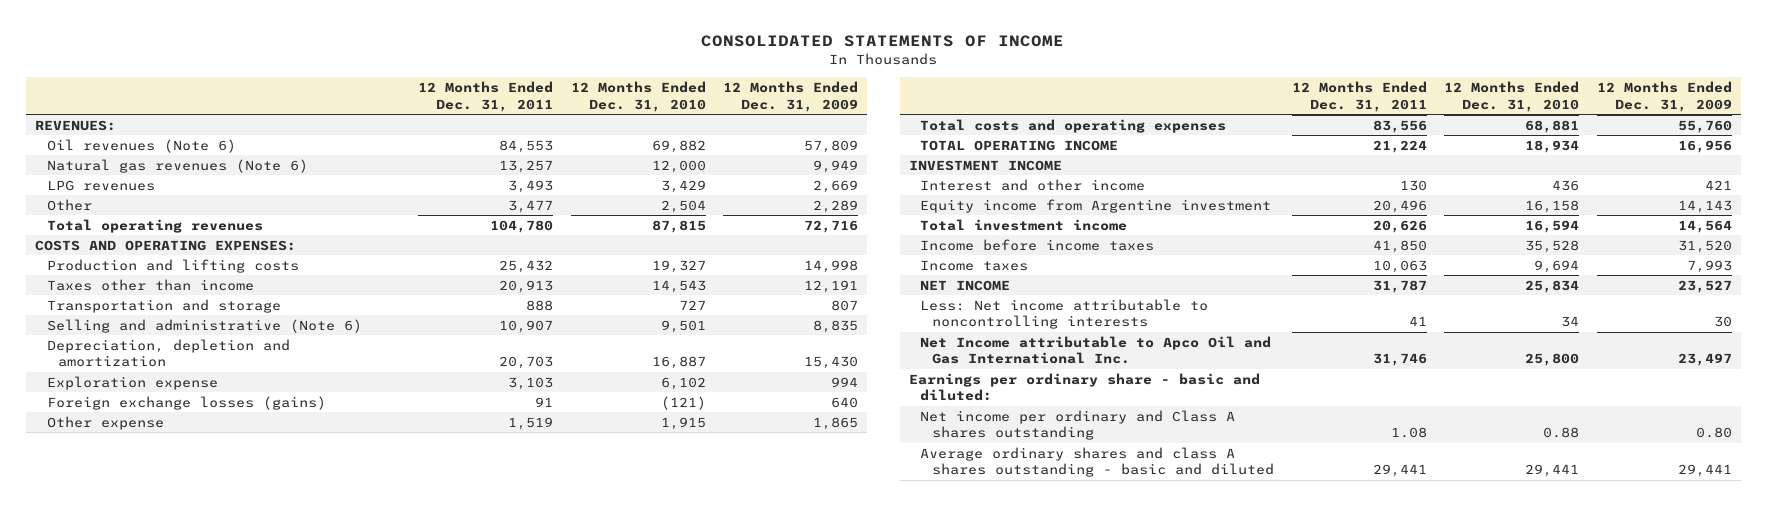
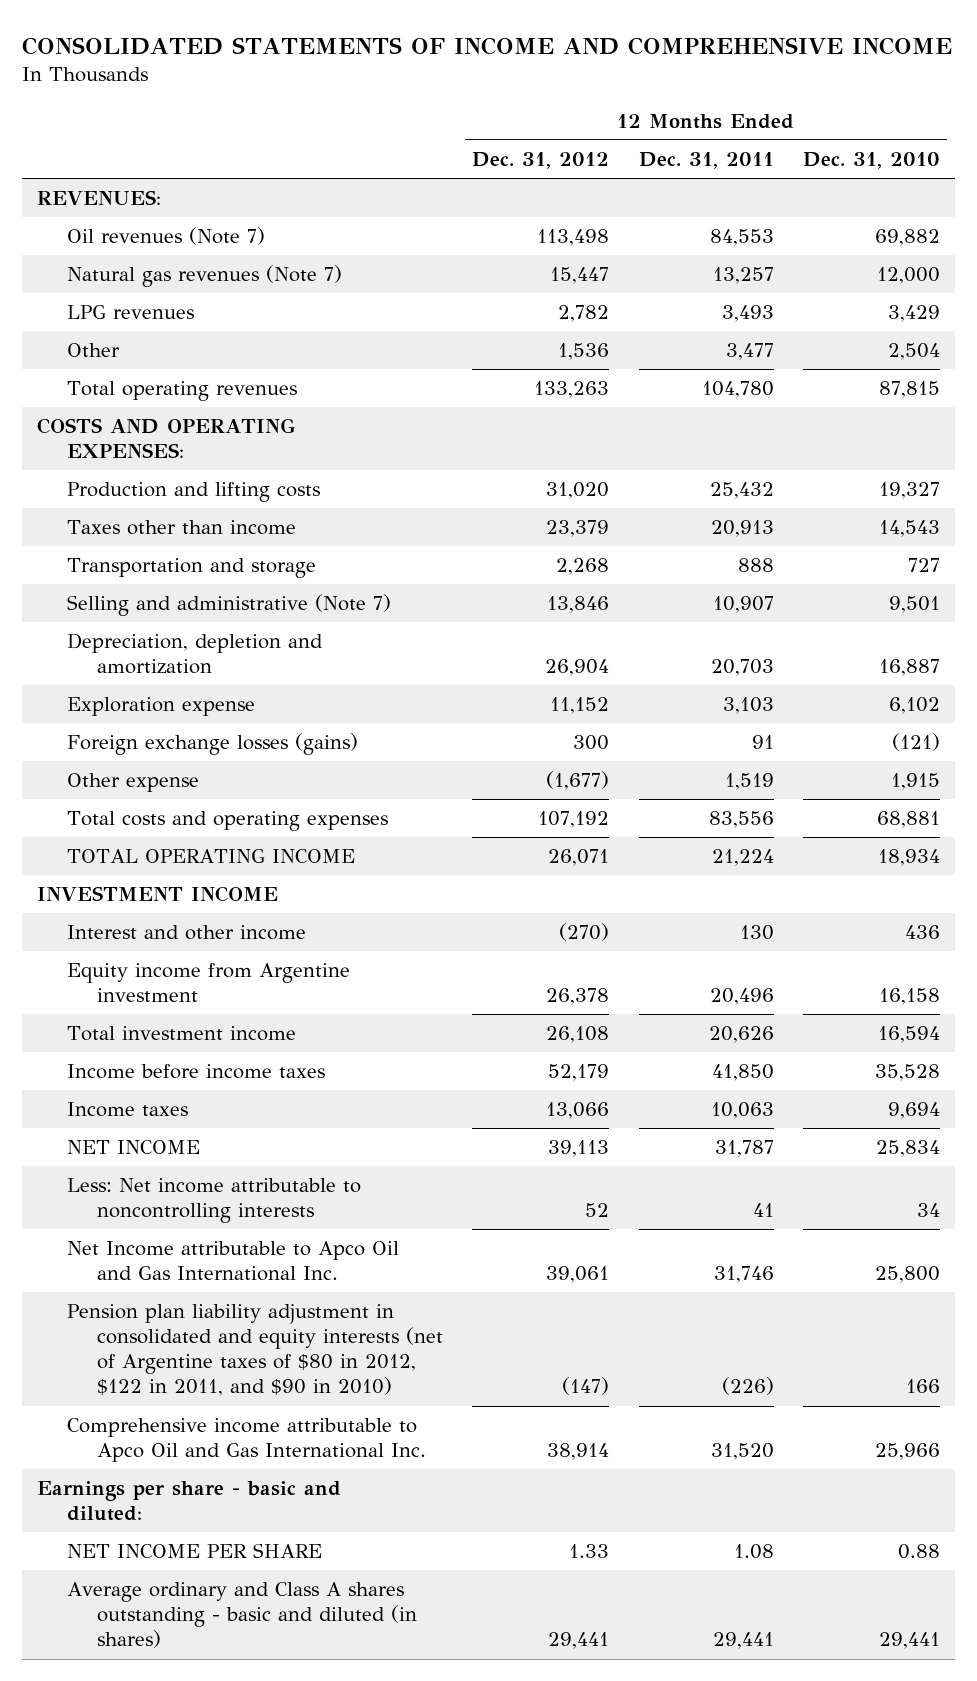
- CONSOLIDATED STATEMENTS OF INCOME
+ CONSOLIDATED STATEMENTS OF INCOME AND COMPREHENSIVE INCOME
- | 12 Months Ended Dec. 31, 2011 | 12 Months Ended Dec. 31, 2010 | 12 Months Ended Dec. 31, 2009
+ | 12 Months Ended Dec. 31, 2012 | 12 Months Ended Dec. 31, 2011 | 12 Months Ended Dec. 31, 2010
- Oil revenues (Note 6) | 84,553 | 69,882 | 57,809
- Natural gas revenues (Note 6) | 13,257 | 12,000 | 9,949
+ Oil revenues (Note 7) | 113,498 | 84,553 | 69,882
+ Natural gas revenues (Note 7) | 15,447 | 13,257 | 12,000
- Selling and administrative (Note 6) | 10,907 | 9,501 | 8,835
+ Selling and administrative (Note 7) | 13,846 | 10,907 | 9,501
- Earnings per ordinary share - basic and diluted:
- Net income per ordinary and Class A shares outstanding | 1.08 | 0.88 | 0.80
- Average ordinary shares and class A shares outstanding - basic and diluted | 29,441 | 29,441 | 29,441
+ Pension plan liability adjustment in consolidated and equity interests (net of Argentine taxes of $80 in 2012, $122 in 2011, and $90 in 2010) | (147) | (226) | 166
+ Comprehensive income attributable to Apco Oil and Gas International Inc. | 38,914 | 31,520 | 25,966
+ Earnings per share - basic and diluted:
+ NET INCOME PER SHARE | 1.33 | 1.08 | 0.88
+ Average ordinary and Class A shares outstanding - basic and diluted (in shares) | 29,441 | 29,441 | 29,441

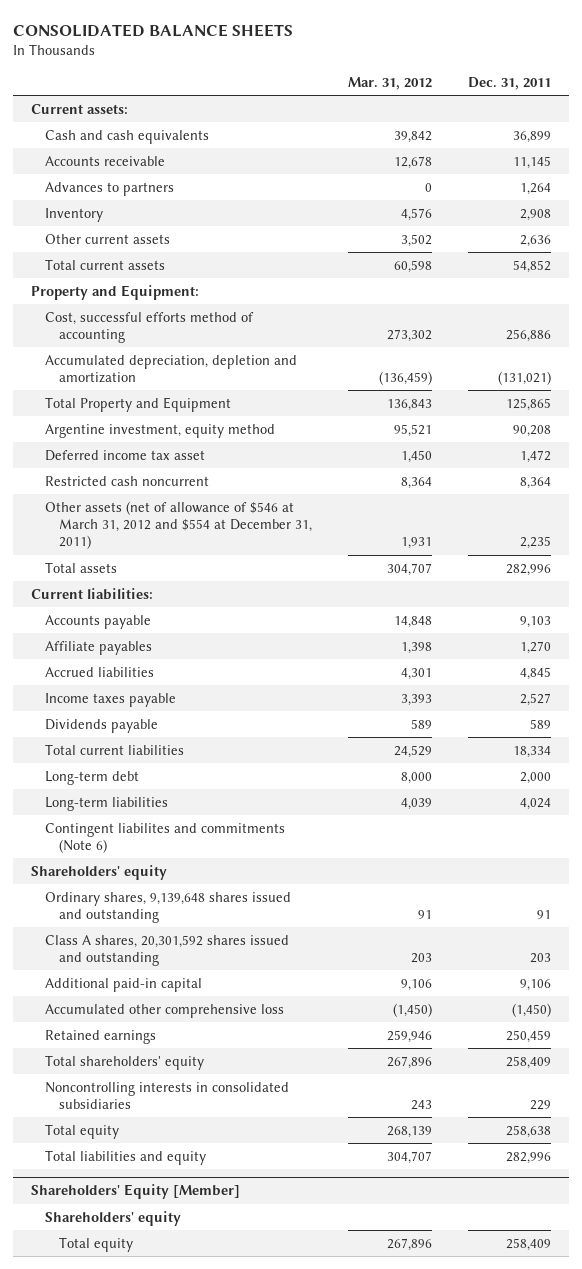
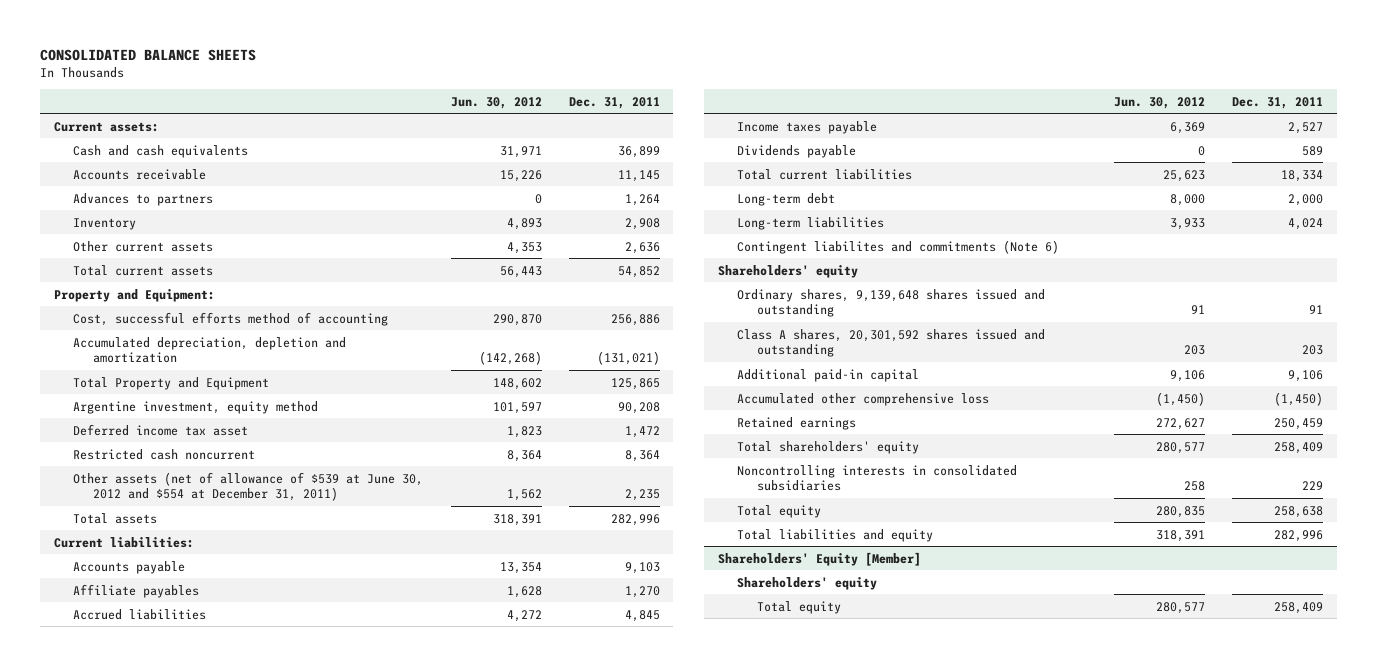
- | Mar. 31, 2012 | Dec. 31, 2011
+ | Jun. 30, 2012 | Dec. 31, 2011
- Other assets (net of allowance of $546 at March 31, 2012 and $554 at December 31, 2011) | 1,931 | 2,235
+ Other assets (net of allowance of $539 at June 30, 2012 and $554 at December 31, 2011) | 1,562 | 2,235

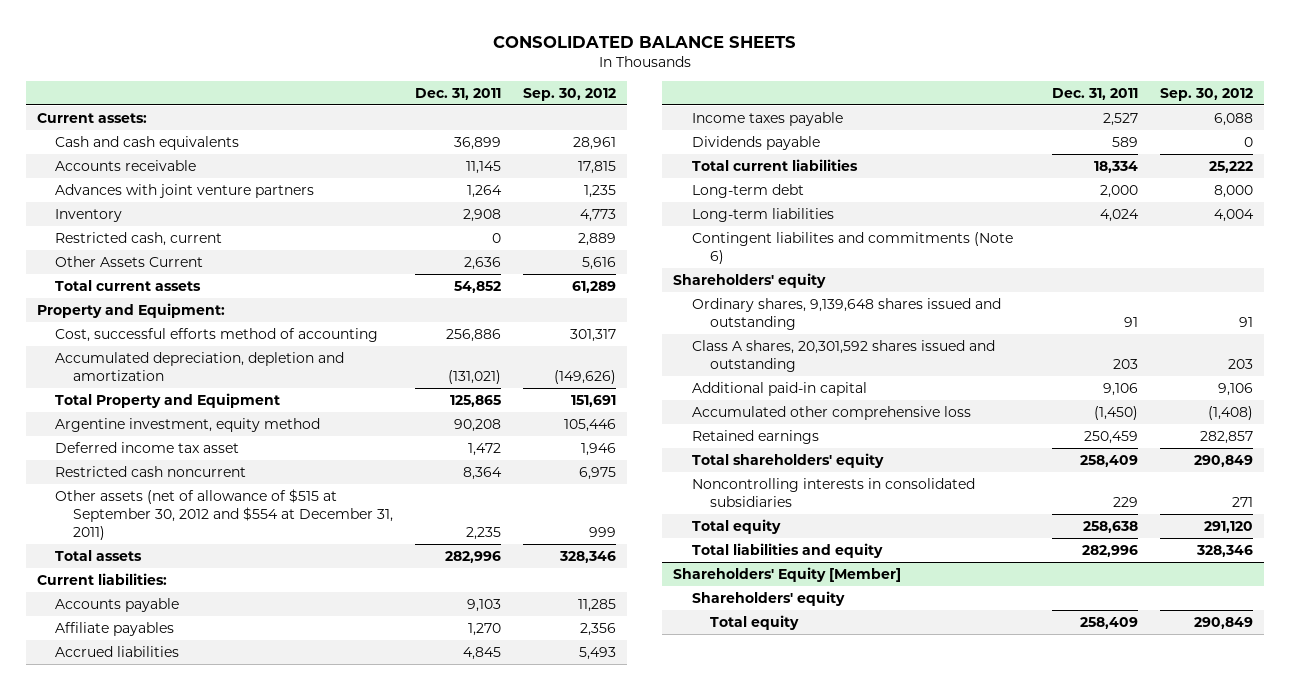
- | Jun. 30, 2012 | Dec. 31, 2011
+ | Dec. 31, 2011 | Sep. 30, 2012
- Advances to partners | 0 | 1,264
+ Advances with joint venture partners | 1,264 | 1,235
- Other current assets | 4,353 | 2,636
+ Restricted cash, current | 0 | 2,889
+ Other Assets Current | 2,636 | 5,616
- Other assets (net of allowance of $539 at June 30, 2012 and $554 at December 31, 2011) | 1,562 | 2,235
+ Other assets (net of allowance of $515 at September 30, 2012 and $554 at December 31, 2011) | 2,235 | 999

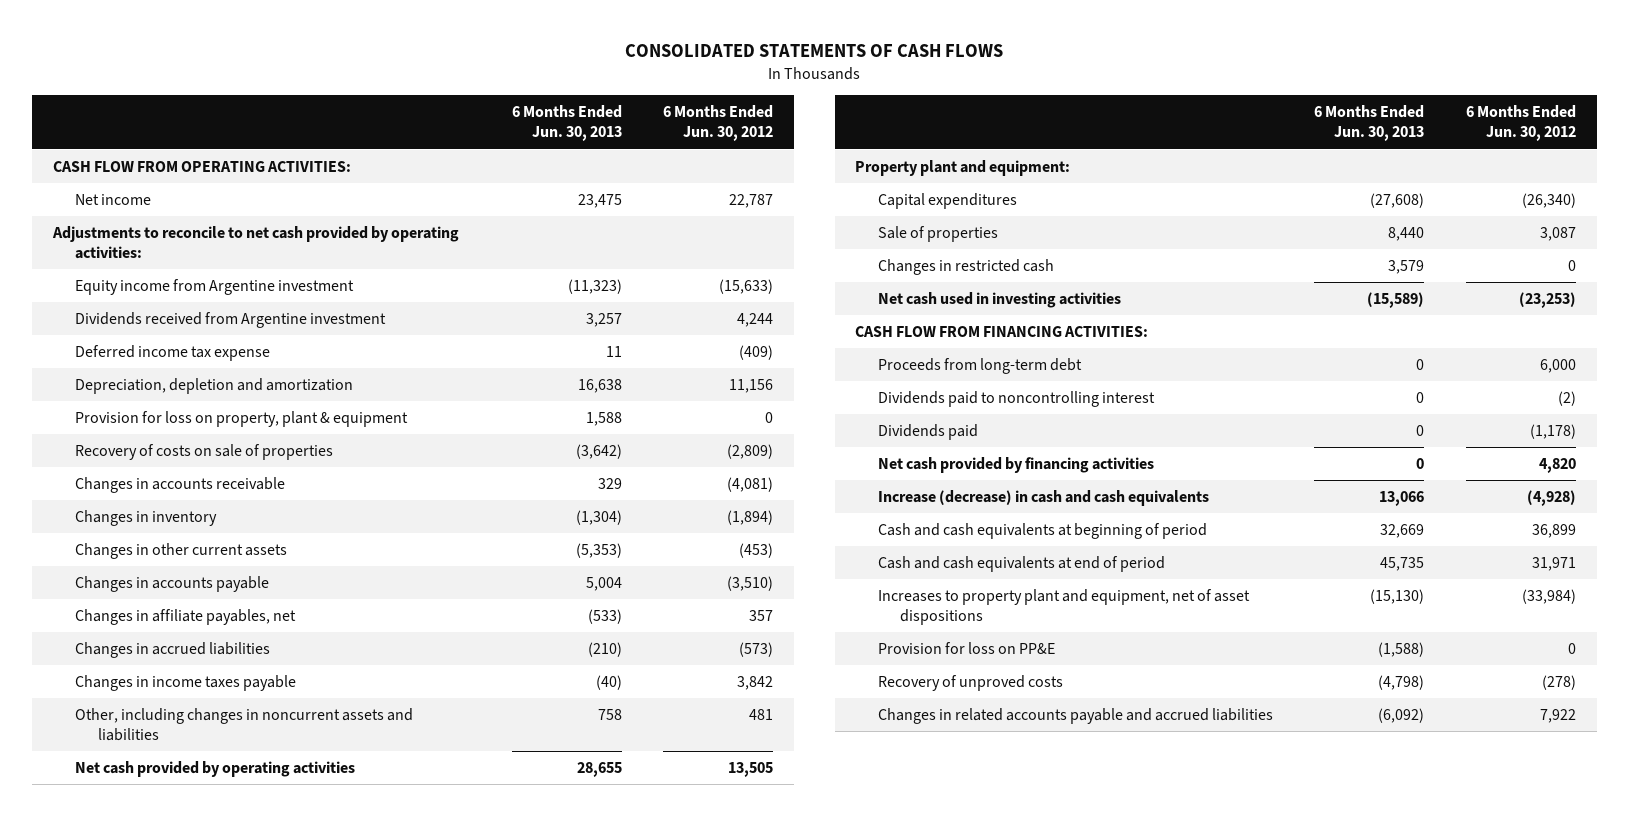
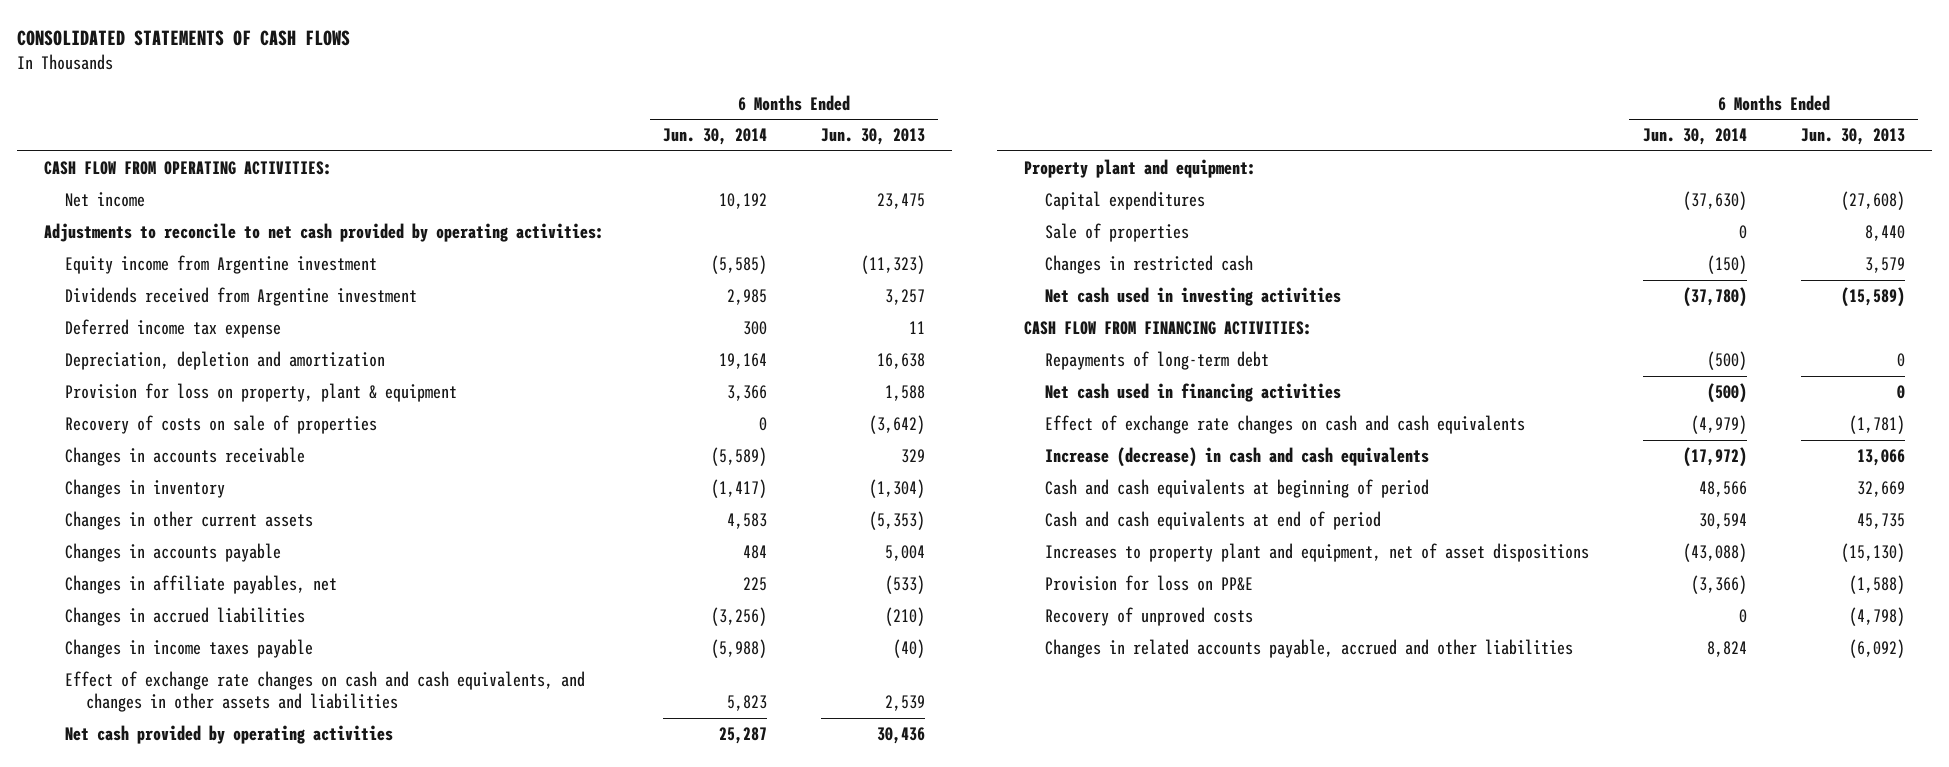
- | 6 Months Ended Jun. 30, 2013 | 6 Months Ended Jun. 30, 2012
+ | 6 Months Ended Jun. 30, 2014 | 6 Months Ended Jun. 30, 2013
- Other, including changes in noncurrent assets and liabilities | 758 | 481
- Net cash provided by operating activities | 28,655 | 13,505
+ Effect of exchange rate changes on cash and cash equivalents, and changes in other assets and liabilities | 5,823 | 2,539
+ Net cash provided by operating activities | 25,287 | 30,436
- Proceeds from long-term debt | 0 | 6,000
- Dividends paid to noncontrolling interest | 0 | (2)
- Dividends paid | 0 | (1,178)
- Net cash provided by financing activities | 0 | 4,820
+ Repayments of long-term debt | (500) | 0
+ Net cash used in financing activities | (500) | 0
+ Effect of exchange rate changes on cash and cash equivalents | (4,979) | (1,781)
- Changes in related accounts payable and accrued liabilities | (6,092) | 7,922
+ Changes in related accounts payable, accrued and other liabilities | 8,824 | (6,092)

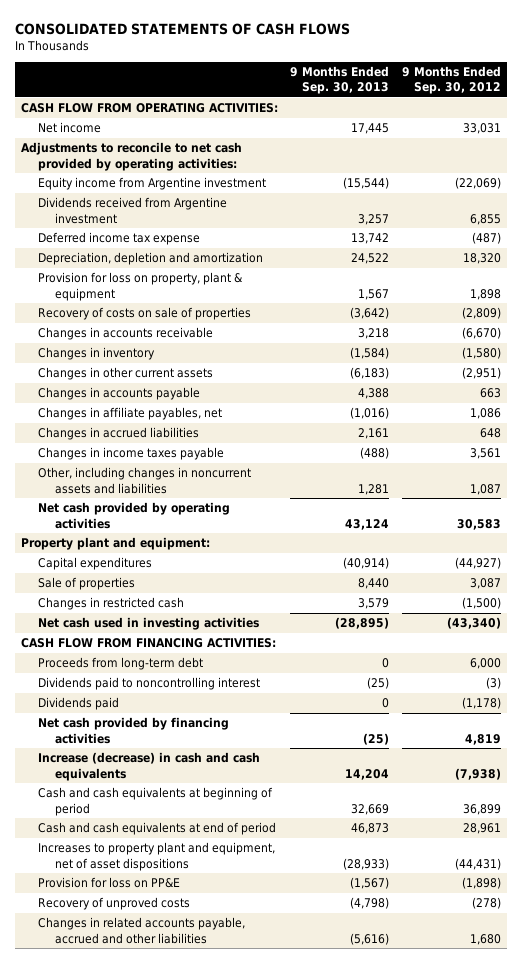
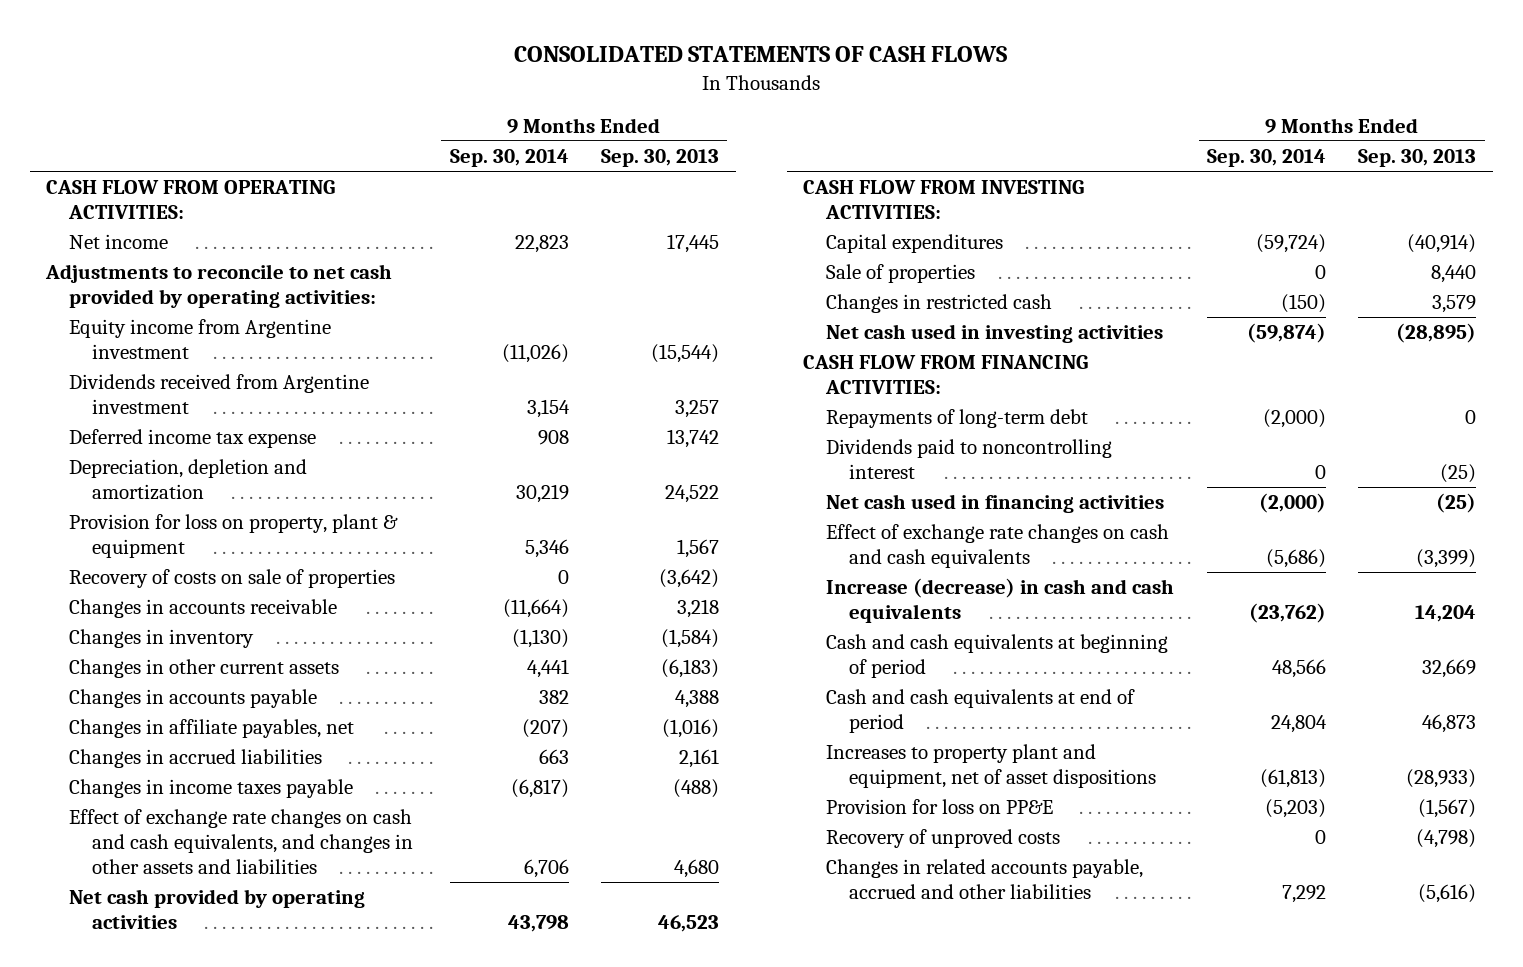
- | 9 Months Ended Sep. 30, 2013 | 9 Months Ended Sep. 30, 2012
+ | 9 Months Ended Sep. 30, 2014 | 9 Months Ended Sep. 30, 2013
- Other, including changes in noncurrent assets and liabilities | 1,281 | 1,087
- Net cash provided by operating activities | 43,124 | 30,583
- Property plant and equipment:
+ Effect of exchange rate changes on cash and cash equivalents, and changes in other assets and liabilities | 6,706 | 4,680
+ Net cash provided by operating activities | 43,798 | 46,523
+ CASH FLOW FROM INVESTING ACTIVITIES:
- Proceeds from long-term debt | 0 | 6,000
+ Repayments of long-term debt | (2,000) | 0
- Dividends paid | 0 | (1,178)
- Net cash provided by financing activities | (25) | 4,819
+ Net cash used in financing activities | (2,000) | (25)
+ Effect of exchange rate changes on cash and cash equivalents | (5,686) | (3,399)

